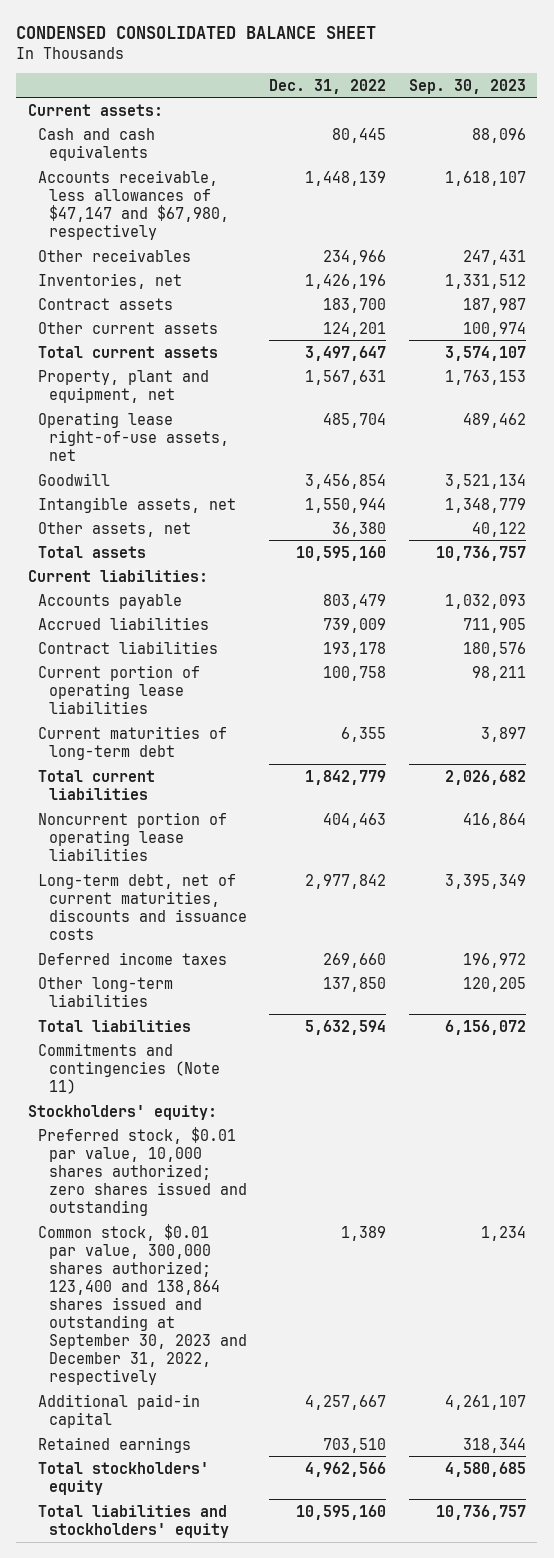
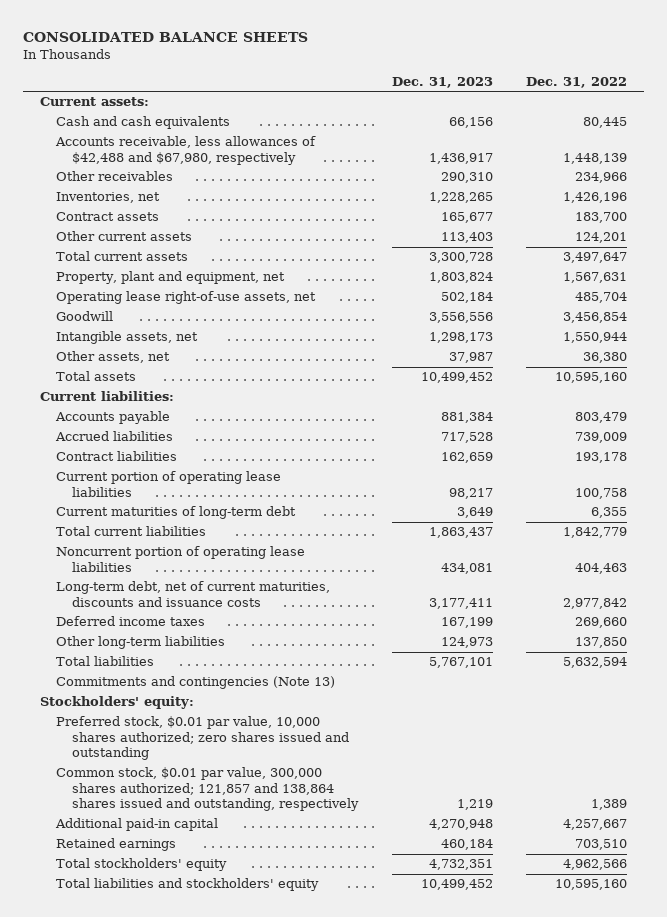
- CONDENSED CONSOLIDATED BALANCE SHEET
+ CONSOLIDATED BALANCE SHEETS
- | Dec. 31, 2022 | Sep. 30, 2023
+ | Dec. 31, 2023 | Dec. 31, 2022
- Accounts receivable, less allowances of $47,147 and $67,980, respectively | 1,448,139 | 1,618,107
+ Accounts receivable, less allowances of $42,488 and $67,980, respectively | 1,436,917 | 1,448,139
- Commitments and contingencies (Note 11)
+ Commitments and contingencies (Note 13)
- Common stock, $0.01 par value, 300,000 shares authorized; 123,400 and 138,864 shares issued and outstanding at September 30, 2023 and December 31, 2022, respectively | 1,389 | 1,234
+ Common stock, $0.01 par value, 300,000 shares authorized; 121,857 and 138,864 shares issued and outstanding, respectively | 1,219 | 1,389

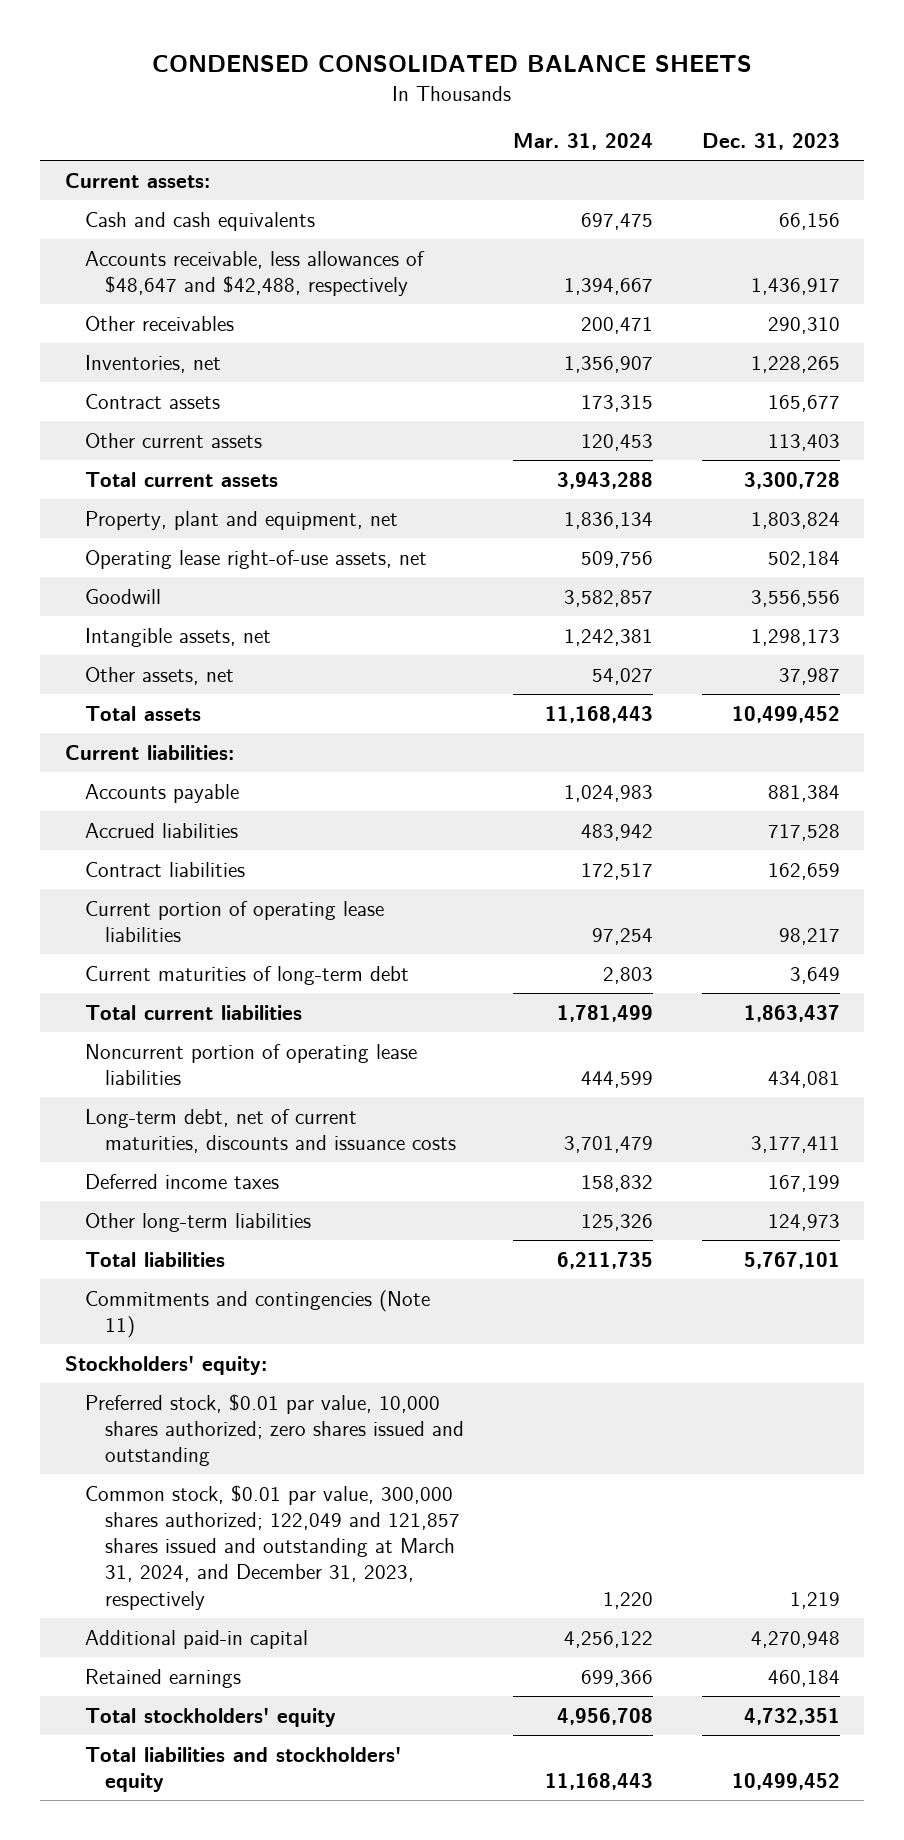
- CONSOLIDATED BALANCE SHEETS
+ CONDENSED CONSOLIDATED BALANCE SHEETS
- | Dec. 31, 2023 | Dec. 31, 2022
+ | Mar. 31, 2024 | Dec. 31, 2023
- Accounts receivable, less allowances of $42,488 and $67,980, respectively | 1,436,917 | 1,448,139
+ Accounts receivable, less allowances of $48,647 and $42,488, respectively | 1,394,667 | 1,436,917
- Commitments and contingencies (Note 13)
+ Commitments and contingencies (Note 11)
- Common stock, $0.01 par value, 300,000 shares authorized; 121,857 and 138,864 shares issued and outstanding, respectively | 1,219 | 1,389
+ Common stock, $0.01 par value, 300,000 shares authorized; 122,049 and 121,857 shares issued and outstanding at March 31, 2024, and December 31, 2023, respectively | 1,220 | 1,219

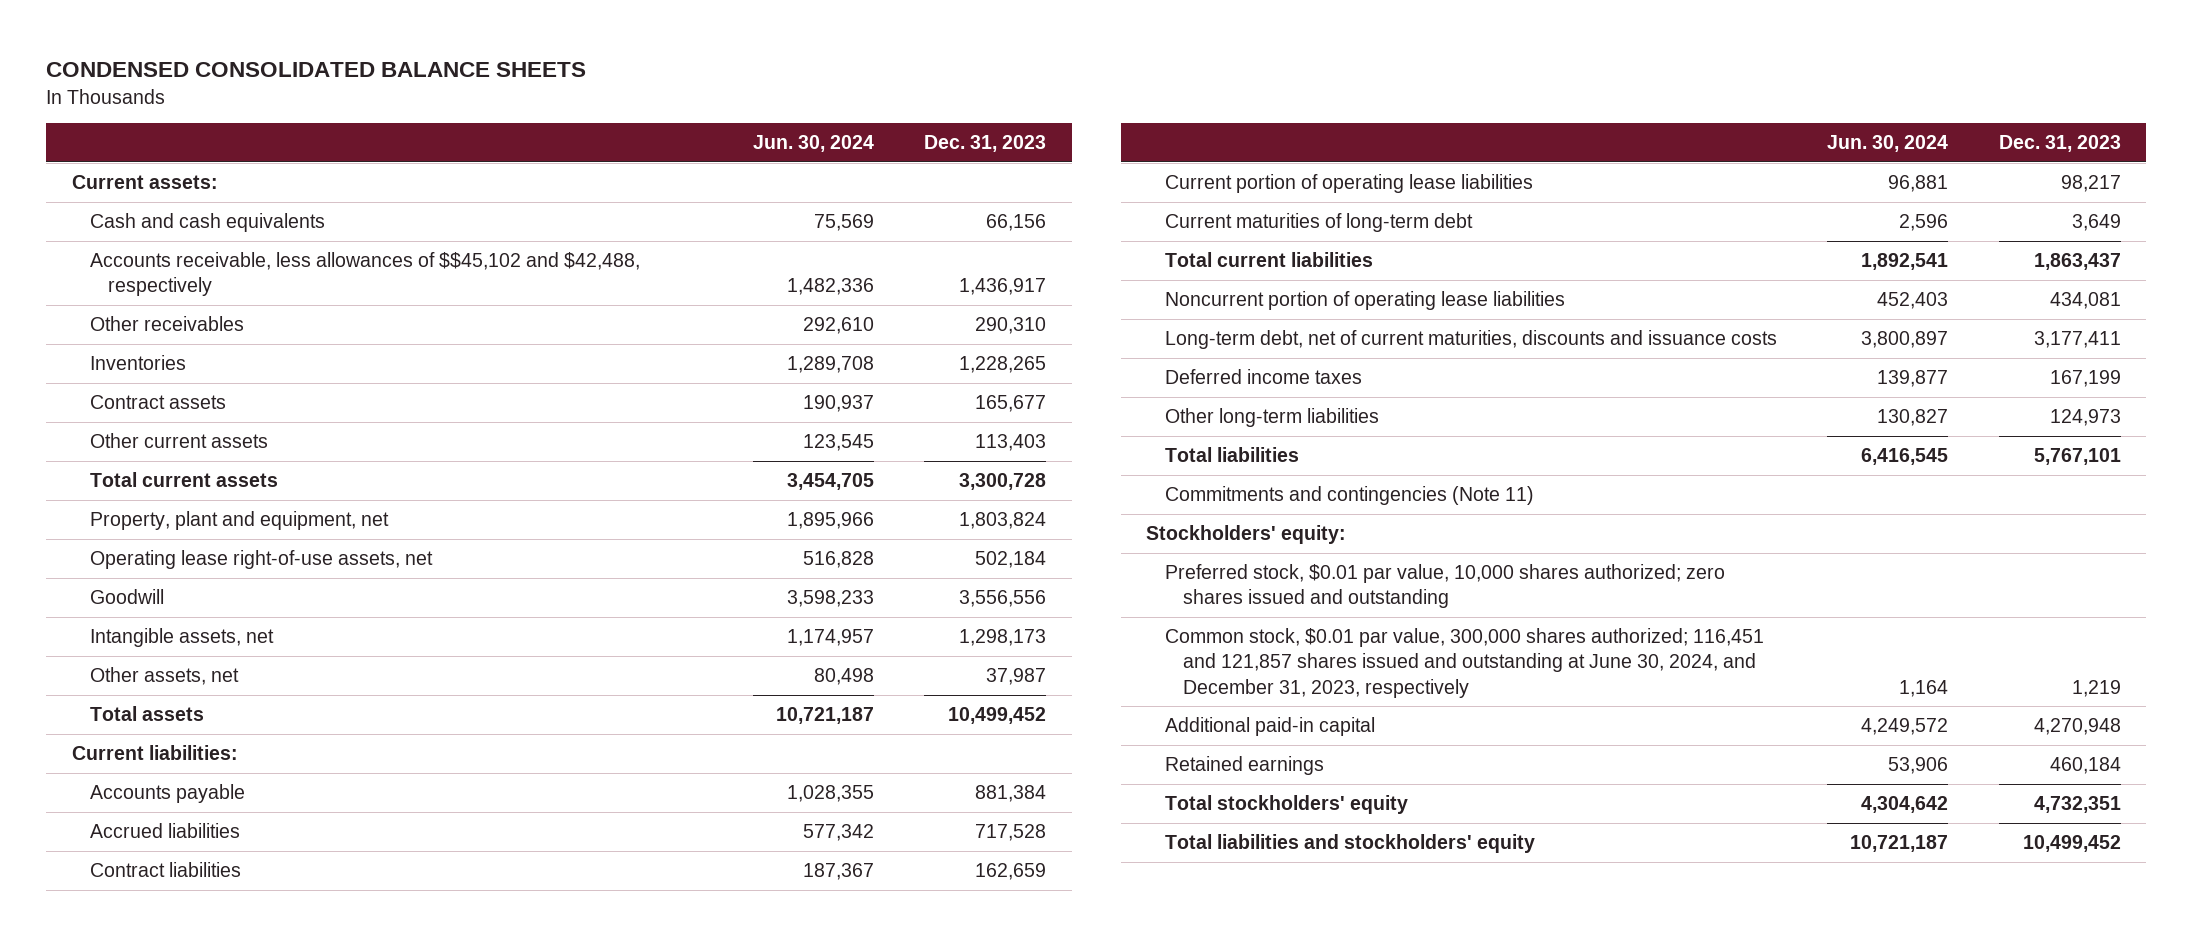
- | Mar. 31, 2024 | Dec. 31, 2023
+ | Jun. 30, 2024 | Dec. 31, 2023
- Accounts receivable, less allowances of $48,647 and $42,488, respectively | 1,394,667 | 1,436,917
+ Accounts receivable, less allowances of $$45,102 and $42,488, respectively | 1,482,336 | 1,436,917
- Inventories, net | 1,356,907 | 1,228,265
+ Inventories | 1,289,708 | 1,228,265
- Common stock, $0.01 par value, 300,000 shares authorized; 122,049 and 121,857 shares issued and outstanding at March 31, 2024, and December 31, 2023, respectively | 1,220 | 1,219
+ Common stock, $0.01 par value, 300,000 shares authorized; 116,451 and 121,857 shares issued and outstanding at June 30, 2024, and December 31, 2023, respectively | 1,164 | 1,219

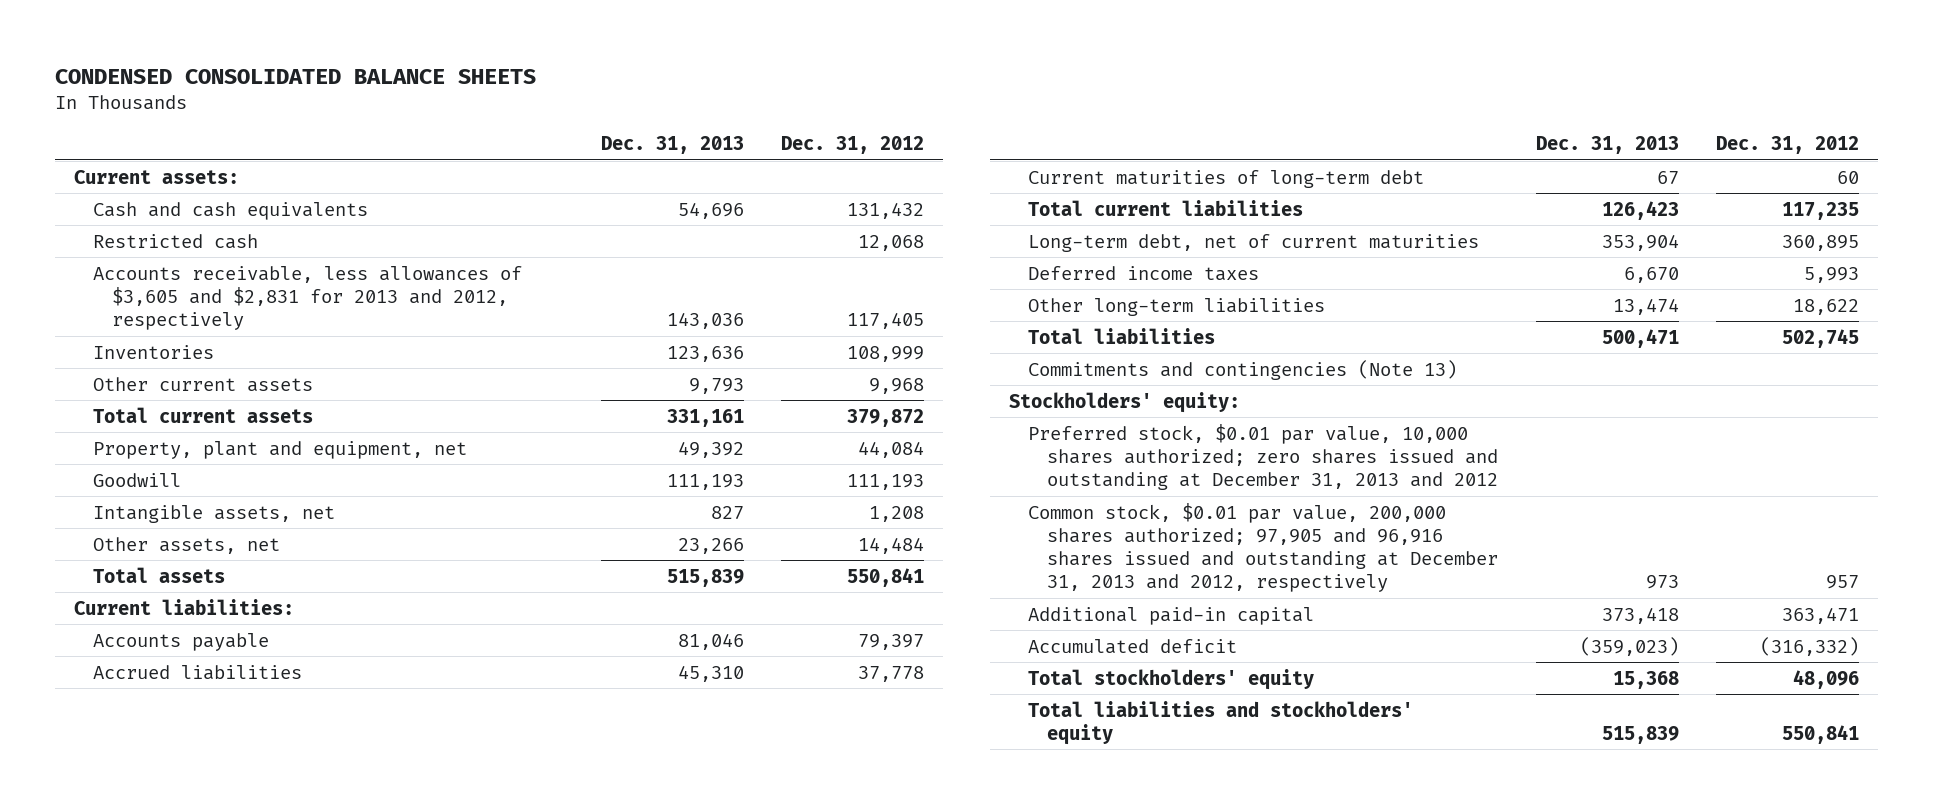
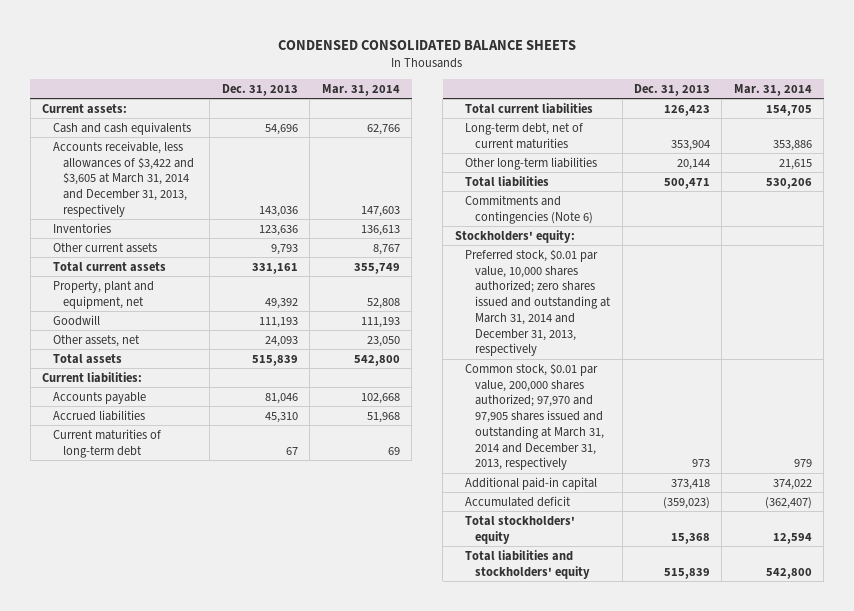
- | Dec. 31, 2013 | Dec. 31, 2012
+ | Dec. 31, 2013 | Mar. 31, 2014
- Restricted cash | | 12,068
- Accounts receivable, less allowances of $3,605 and $2,831 for 2013 and 2012, respectively | 143,036 | 117,405
+ Accounts receivable, less allowances of $3,422 and $3,605 at March 31, 2014 and December 31, 2013, respectively | 143,036 | 147,603
- Intangible assets, net | 827 | 1,208
- Other assets, net | 23,266 | 14,484
+ Other assets, net | 24,093 | 23,050
- Deferred income taxes | 6,670 | 5,993
- Other long-term liabilities | 13,474 | 18,622
+ Other long-term liabilities | 20,144 | 21,615
- Commitments and contingencies (Note 13)
+ Commitments and contingencies (Note 6)
- Preferred stock, $0.01 par value, 10,000 shares authorized; zero shares issued and outstanding at December 31, 2013 and 2012
- Common stock, $0.01 par value, 200,000 shares authorized; 97,905 and 96,916 shares issued and outstanding at December 31, 2013 and 2012, respectively | 973 | 957
+ Preferred stock, $0.01 par value, 10,000 shares authorized; zero shares issued and outstanding at March 31, 2014 and December 31, 2013, respectively
+ Common stock, $0.01 par value, 200,000 shares authorized; 97,970 and 97,905 shares issued and outstanding at March 31, 2014 and December 31, 2013, respectively | 973 | 979

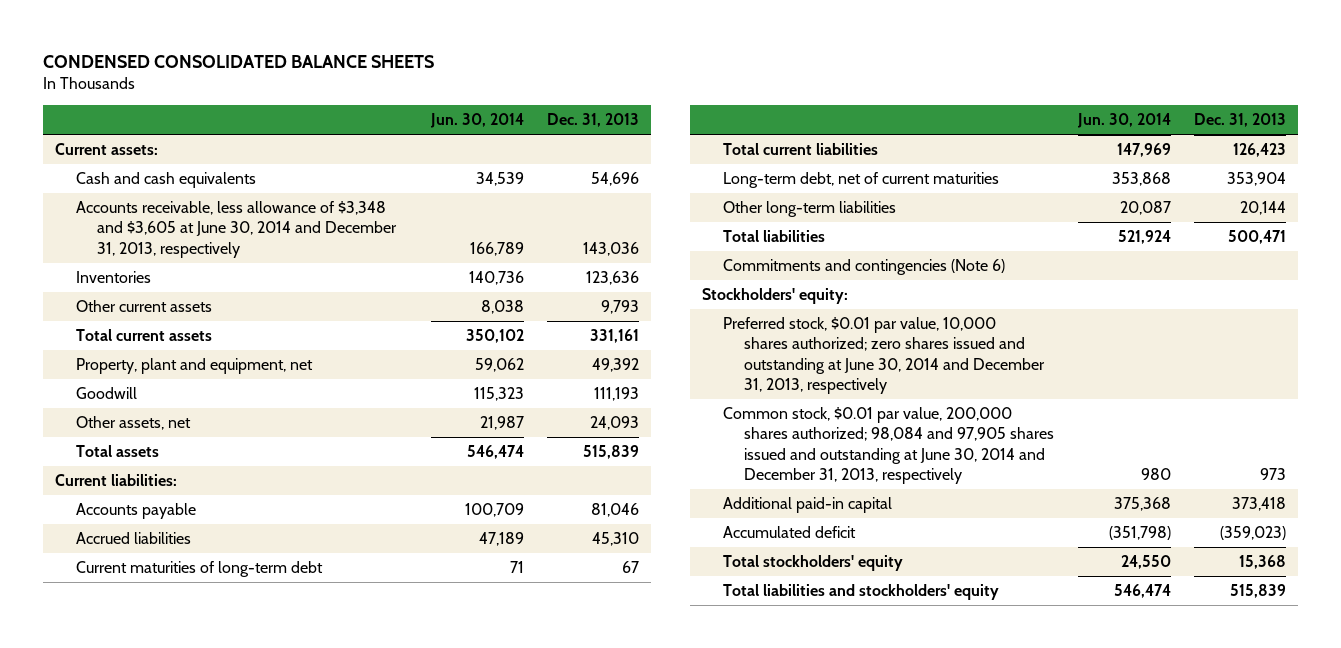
- | Dec. 31, 2013 | Mar. 31, 2014
+ | Jun. 30, 2014 | Dec. 31, 2013
- Accounts receivable, less allowances of $3,422 and $3,605 at March 31, 2014 and December 31, 2013, respectively | 143,036 | 147,603
+ Accounts receivable, less allowance of $3,348 and $3,605 at June 30, 2014 and December 31, 2013, respectively | 166,789 | 143,036
- Preferred stock, $0.01 par value, 10,000 shares authorized; zero shares issued and outstanding at March 31, 2014 and December 31, 2013, respectively
- Common stock, $0.01 par value, 200,000 shares authorized; 97,970 and 97,905 shares issued and outstanding at March 31, 2014 and December 31, 2013, respectively | 973 | 979
+ Preferred stock, $0.01 par value, 10,000 shares authorized; zero shares issued and outstanding at June 30, 2014 and December 31, 2013, respectively
+ Common stock, $0.01 par value, 200,000 shares authorized; 98,084 and 97,905 shares issued and outstanding at June 30, 2014 and December 31, 2013, respectively | 980 | 973

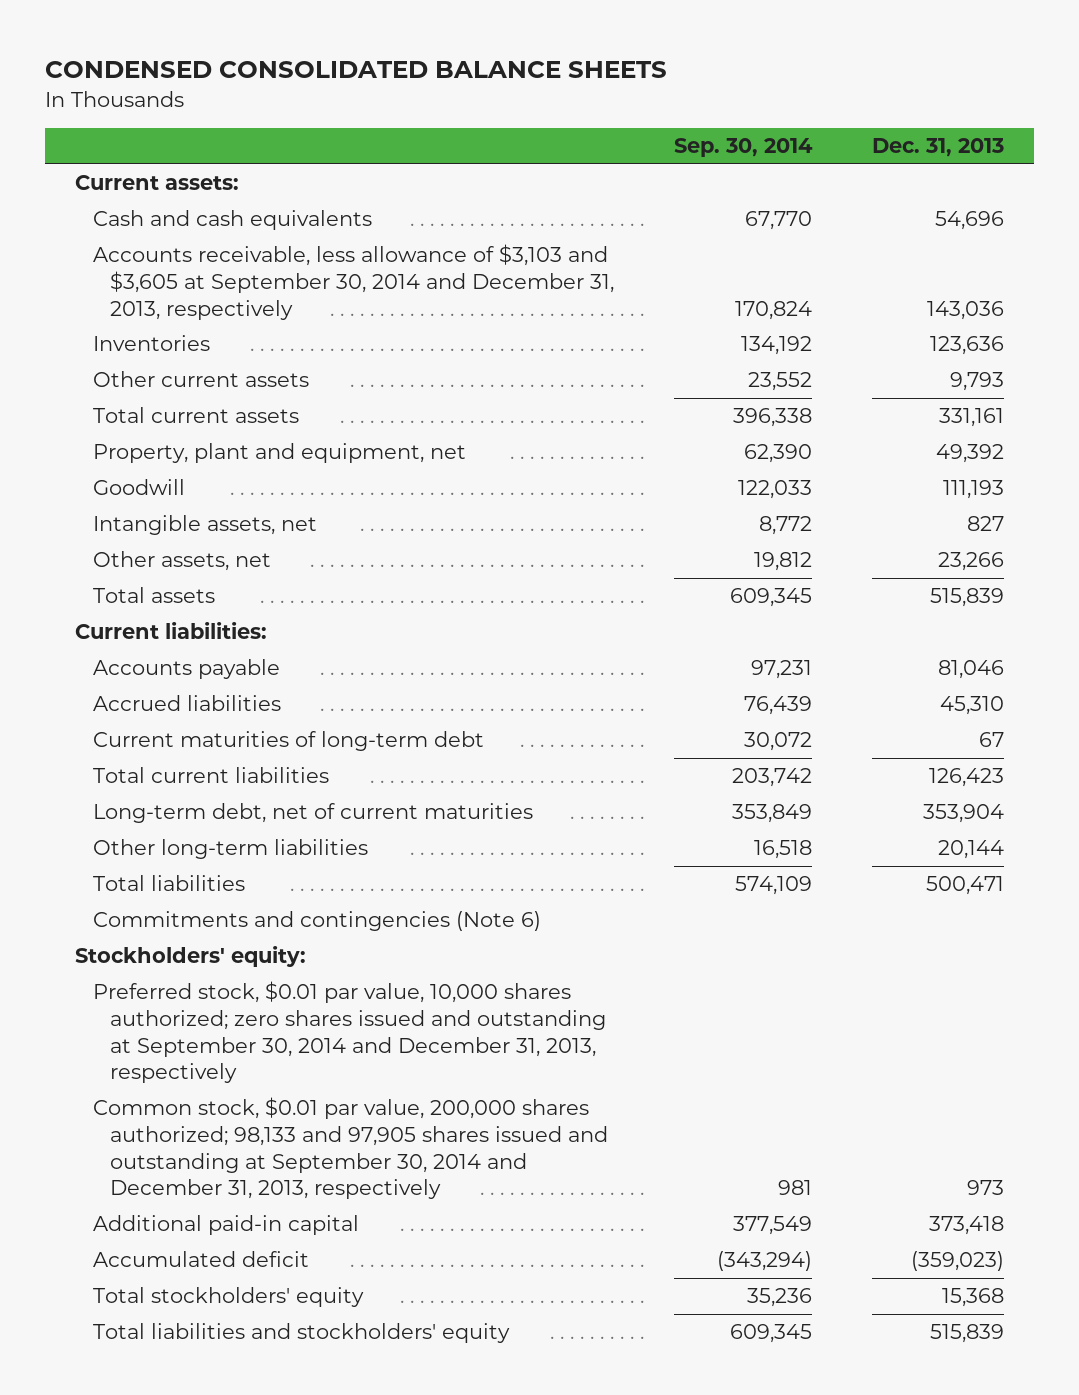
- | Jun. 30, 2014 | Dec. 31, 2013
+ | Sep. 30, 2014 | Dec. 31, 2013
- Accounts receivable, less allowance of $3,348 and $3,605 at June 30, 2014 and December 31, 2013, respectively | 166,789 | 143,036
+ Accounts receivable, less allowance of $3,103 and $3,605 at September 30, 2014 and December 31, 2013, respectively | 170,824 | 143,036
- Other assets, net | 21,987 | 24,093
+ Intangible assets, net | 8,772 | 827
+ Other assets, net | 19,812 | 23,266
- Preferred stock, $0.01 par value, 10,000 shares authorized; zero shares issued and outstanding at June 30, 2014 and December 31, 2013, respectively
- Common stock, $0.01 par value, 200,000 shares authorized; 98,084 and 97,905 shares issued and outstanding at June 30, 2014 and December 31, 2013, respectively | 980 | 973
+ Preferred stock, $0.01 par value, 10,000 shares authorized; zero shares issued and outstanding at September 30, 2014 and December 31, 2013, respectively
+ Common stock, $0.01 par value, 200,000 shares authorized; 98,133 and 97,905 shares issued and outstanding at September 30, 2014 and December 31, 2013, respectively | 981 | 973

